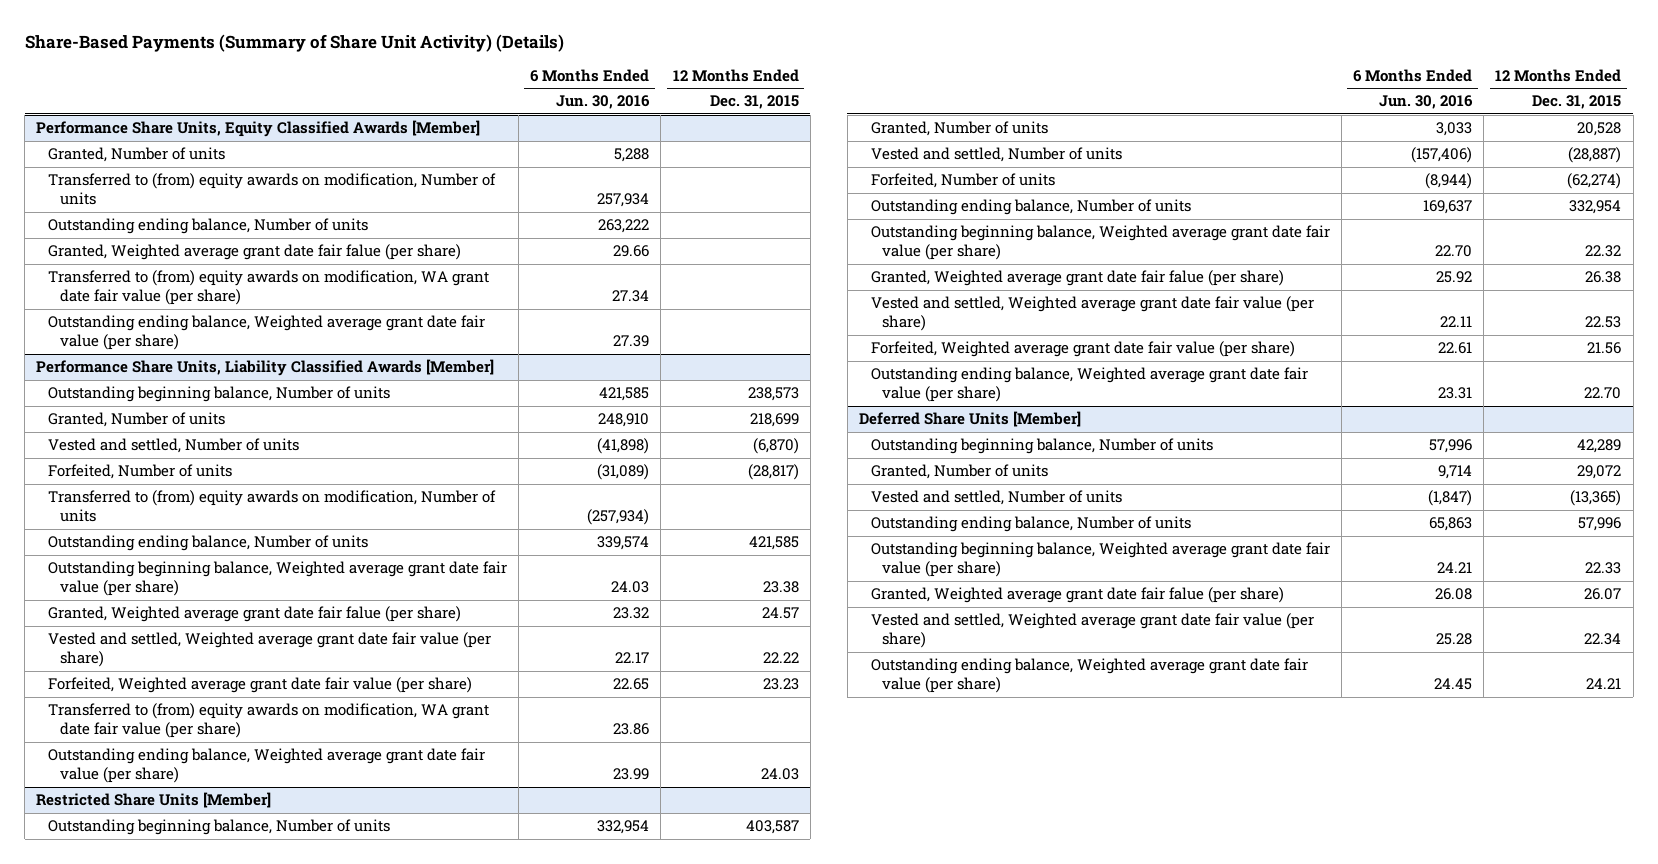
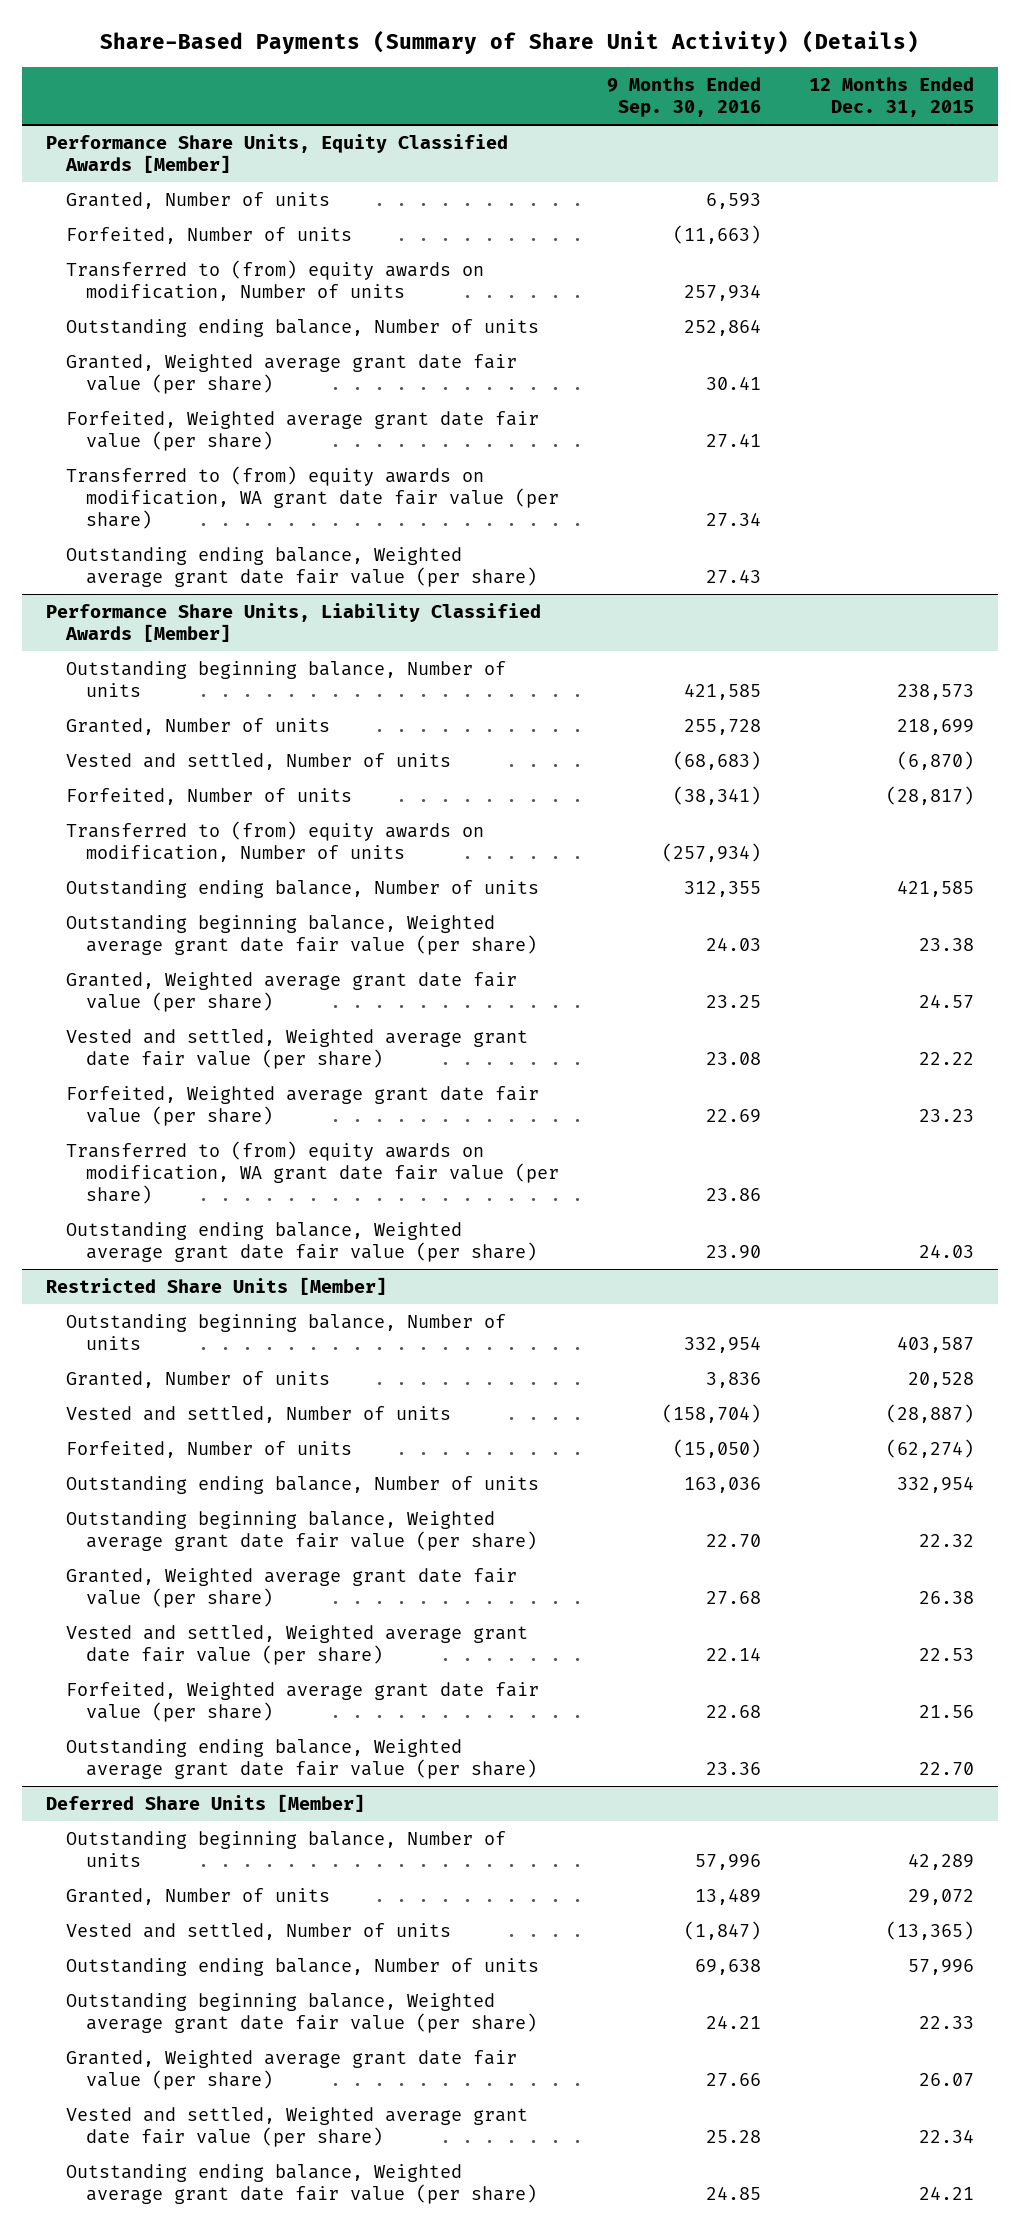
- | 6 Months Ended Jun. 30, 2016 | 12 Months Ended Dec. 31, 2015
+ | 9 Months Ended Sep. 30, 2016 | 12 Months Ended Dec. 31, 2015
@ Performance Share Units, Equity Classified Awards [Member]
+ Forfeited, Number of units | (11,663) |
- Granted, Weighted average grant date fair falue (per share) | 29.66 |
+ Granted, Weighted average grant date fair value (per share) | 30.41 |
+ Forfeited, Weighted average grant date fair value (per share) | 27.41 |
@ Performance Share Units, Liability Classified Awards [Member]
- Granted, Weighted average grant date fair falue (per share) | 23.32 | 24.57
+ Granted, Weighted average grant date fair value (per share) | 23.25 | 24.57
@ Restricted Share Units [Member]
- Granted, Weighted average grant date fair falue (per share) | 25.92 | 26.38
+ Granted, Weighted average grant date fair value (per share) | 27.68 | 26.38
@ Deferred Share Units [Member]
- Granted, Weighted average grant date fair falue (per share) | 26.08 | 26.07
+ Granted, Weighted average grant date fair value (per share) | 27.66 | 26.07

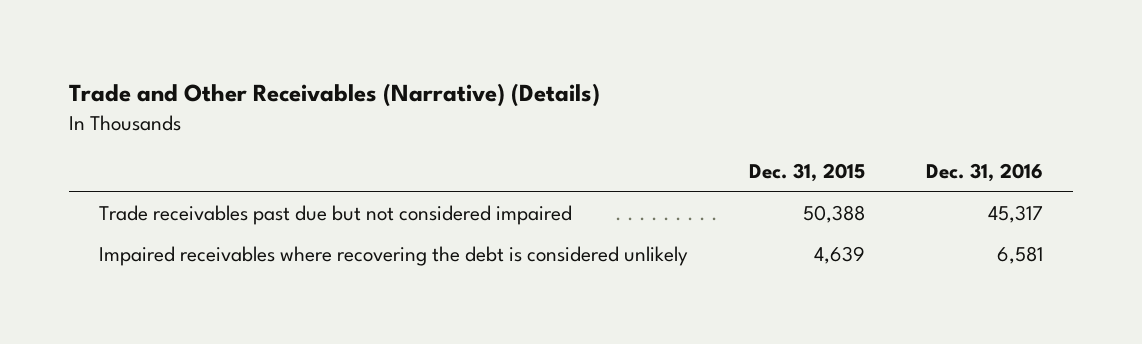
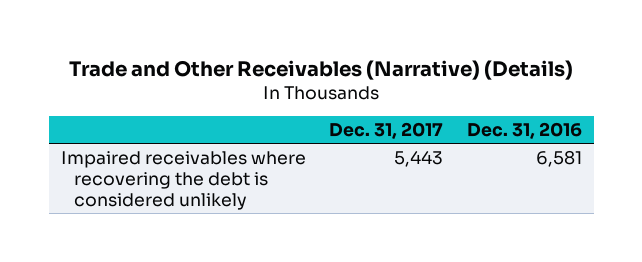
- | Dec. 31, 2015 | Dec. 31, 2016
+ | Dec. 31, 2017 | Dec. 31, 2016
- Trade receivables past due but not considered impaired | 50,388 | 45,317

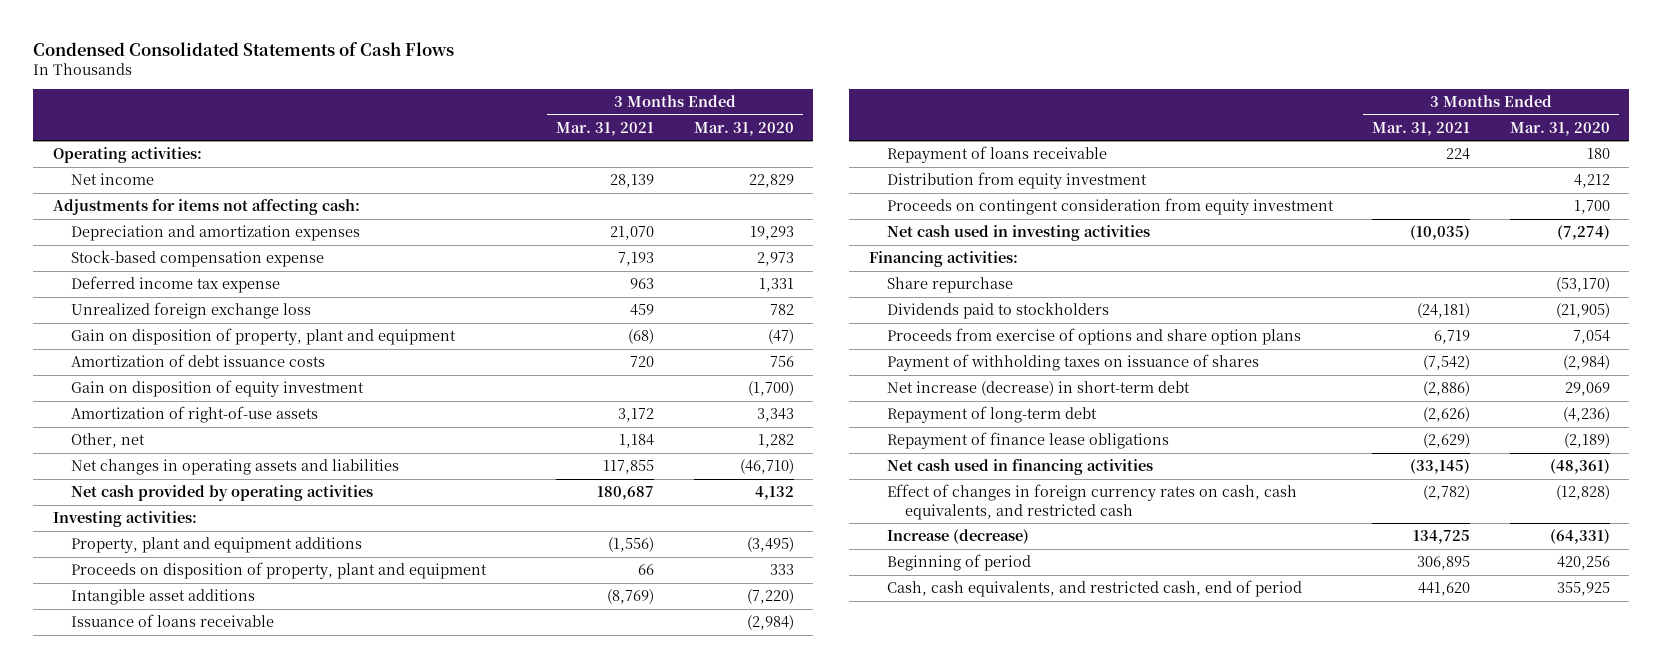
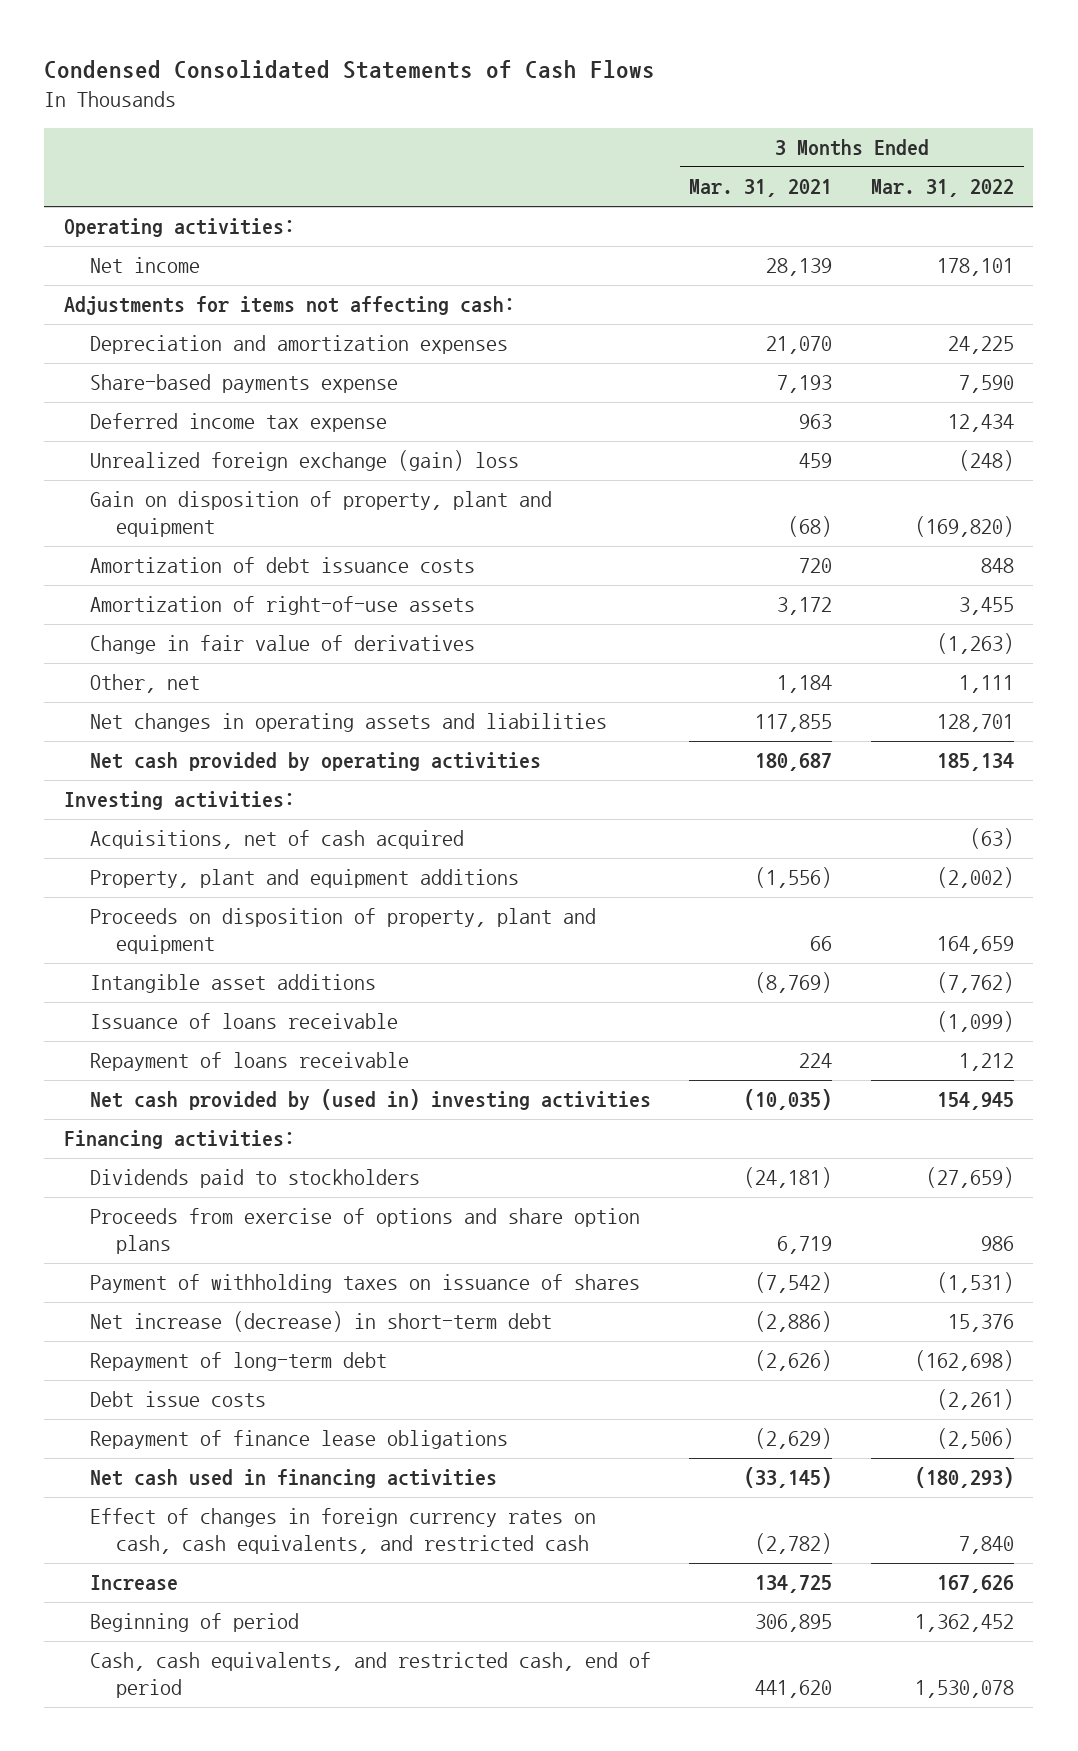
- | 3 Months Ended Mar. 31, 2021 | 3 Months Ended Mar. 31, 2020
+ | 3 Months Ended Mar. 31, 2021 | 3 Months Ended Mar. 31, 2022
- Stock-based compensation expense | 7,193 | 2,973
+ Share-based payments expense | 7,193 | 7,590
- Unrealized foreign exchange loss | 459 | 782
+ Unrealized foreign exchange (gain) loss | 459 | (248)
- Gain on disposition of equity investment | | (1,700)
+ Change in fair value of derivatives | | (1,263)
+ Acquisitions, net of cash acquired | | (63)
- Distribution from equity investment | | 4,212
- Proceeds on contingent consideration from equity investment | | 1,700
- Net cash used in investing activities | (10,035) | (7,274)
+ Net cash provided by (used in) investing activities | (10,035) | 154,945
- Share repurchase | | (53,170)
+ Debt issue costs | | (2,261)
- Increase (decrease) | 134,725 | (64,331)
+ Increase | 134,725 | 167,626

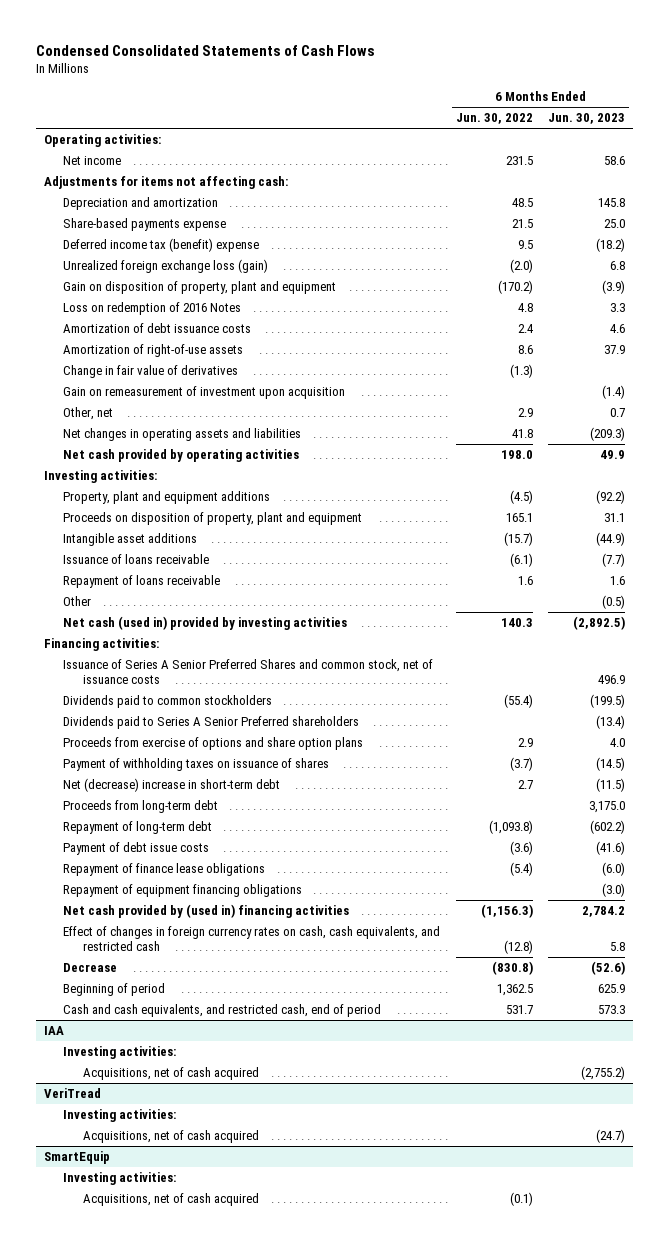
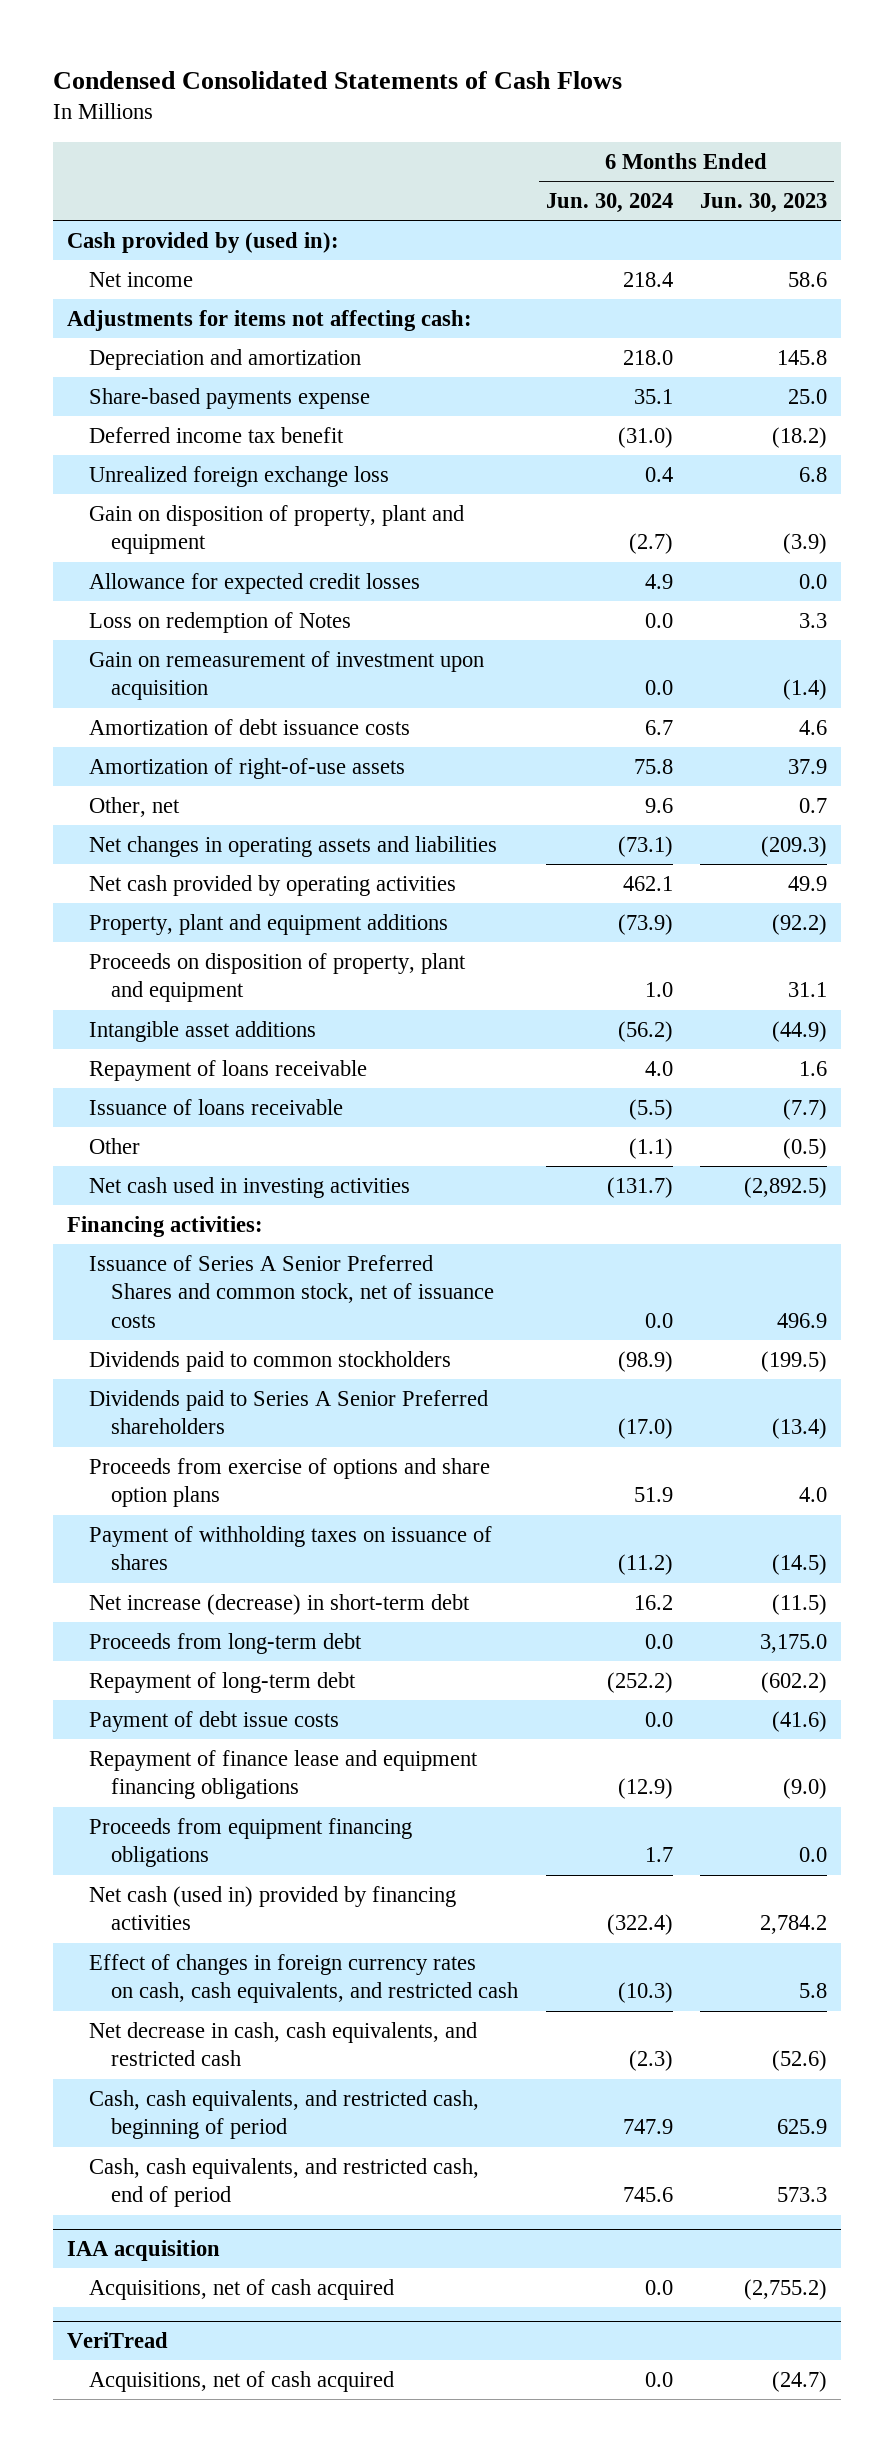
- | 6 Months Ended Jun. 30, 2022 | 6 Months Ended Jun. 30, 2023
+ | 6 Months Ended Jun. 30, 2024 | 6 Months Ended Jun. 30, 2023
- Operating activities:
+ Cash provided by (used in):
- Deferred income tax (benefit) expense | 9.5 | (18.2)
- Unrealized foreign exchange loss (gain) | (2.0) | 6.8
+ Deferred income tax benefit | (31.0) | (18.2)
+ Unrealized foreign exchange loss | 0.4 | 6.8
- Loss on redemption of 2016 Notes | 4.8 | 3.3
+ Allowance for expected credit losses | 4.9 | 0.0
+ Loss on redemption of Notes | 0.0 | 3.3
moved up: Gain on remeasurement of investment upon acquisition | 0.0 | (1.4)
- Change in fair value of derivatives | (1.3) |
- Investing activities:
moved down: Issuance of loans receivable | (5.5) | (7.7)
- Net cash (used in) provided by investing activities | 140.3 | (2,892.5)
+ Net cash used in investing activities | (131.7) | (2,892.5)
- Net (decrease) increase in short-term debt | 2.7 | (11.5)
+ Net increase (decrease) in short-term debt | 16.2 | (11.5)
- Repayment of finance lease obligations | (5.4) | (6.0)
- Repayment of equipment financing obligations | | (3.0)
- Net cash provided by (used in) financing activities | (1,156.3) | 2,784.2
+ Repayment of finance lease and equipment financing obligations | (12.9) | (9.0)
+ Proceeds from equipment financing obligations | 1.7 | 0.0
+ Net cash (used in) provided by financing activities | (322.4) | 2,784.2
- Decrease | (830.8) | (52.6)
- Beginning of period | 1,362.5 | 625.9
- Cash and cash equivalents, and restricted cash, end of period | 531.7 | 573.3
- IAA
- Investing activities:
+ Net decrease in cash, cash equivalents, and restricted cash | (2.3) | (52.6)
+ Cash, cash equivalents, and restricted cash, beginning of period | 747.9 | 625.9
+ Cash, cash equivalents, and restricted cash, end of period | 745.6 | 573.3
+ IAA acquisition
@ VeriTread
- Investing activities:
- SmartEquip
- Investing activities:
- Acquisitions, net of cash acquired | (0.1) |

